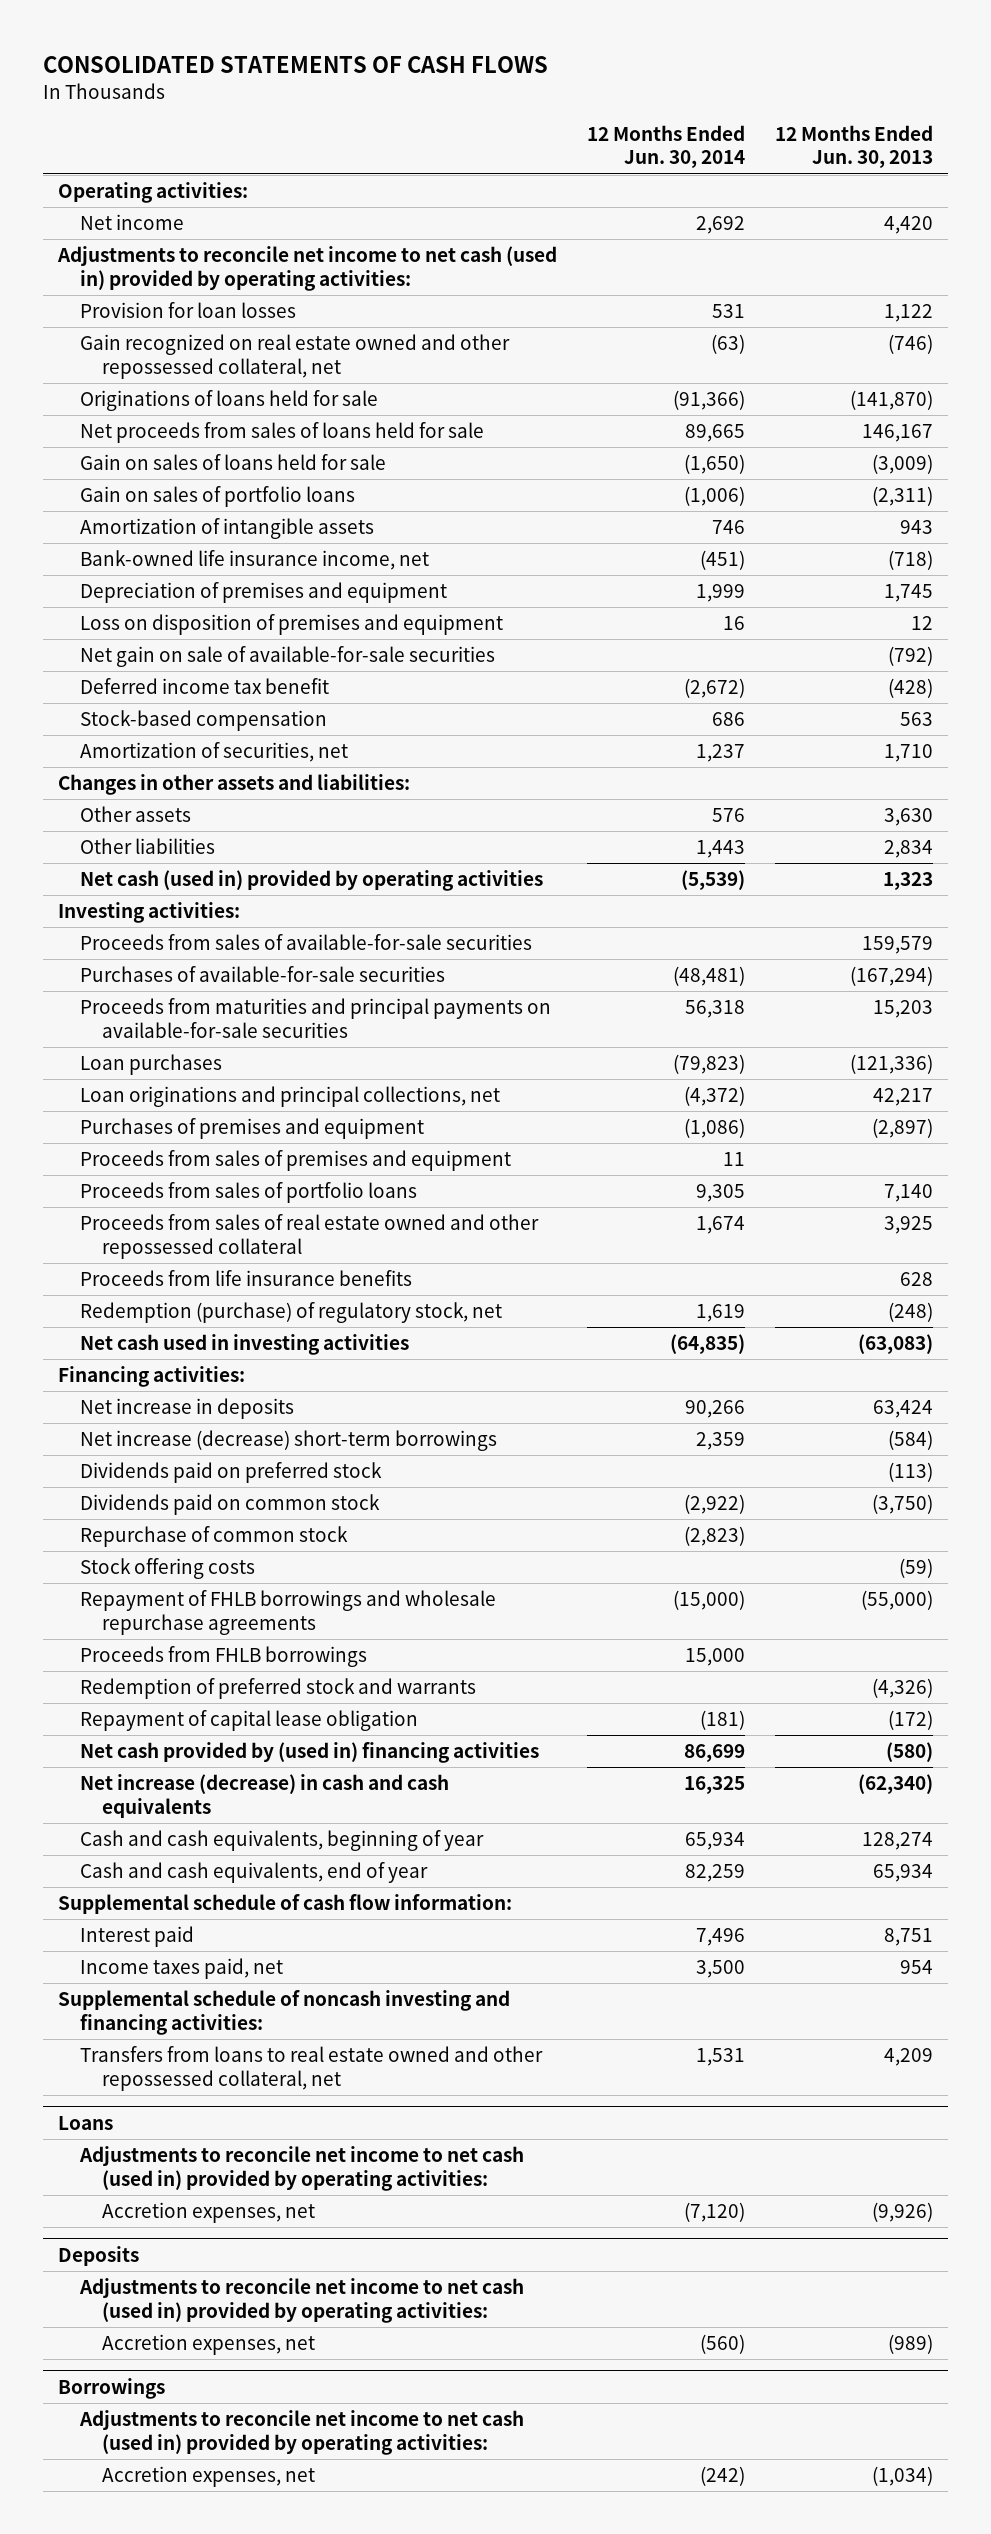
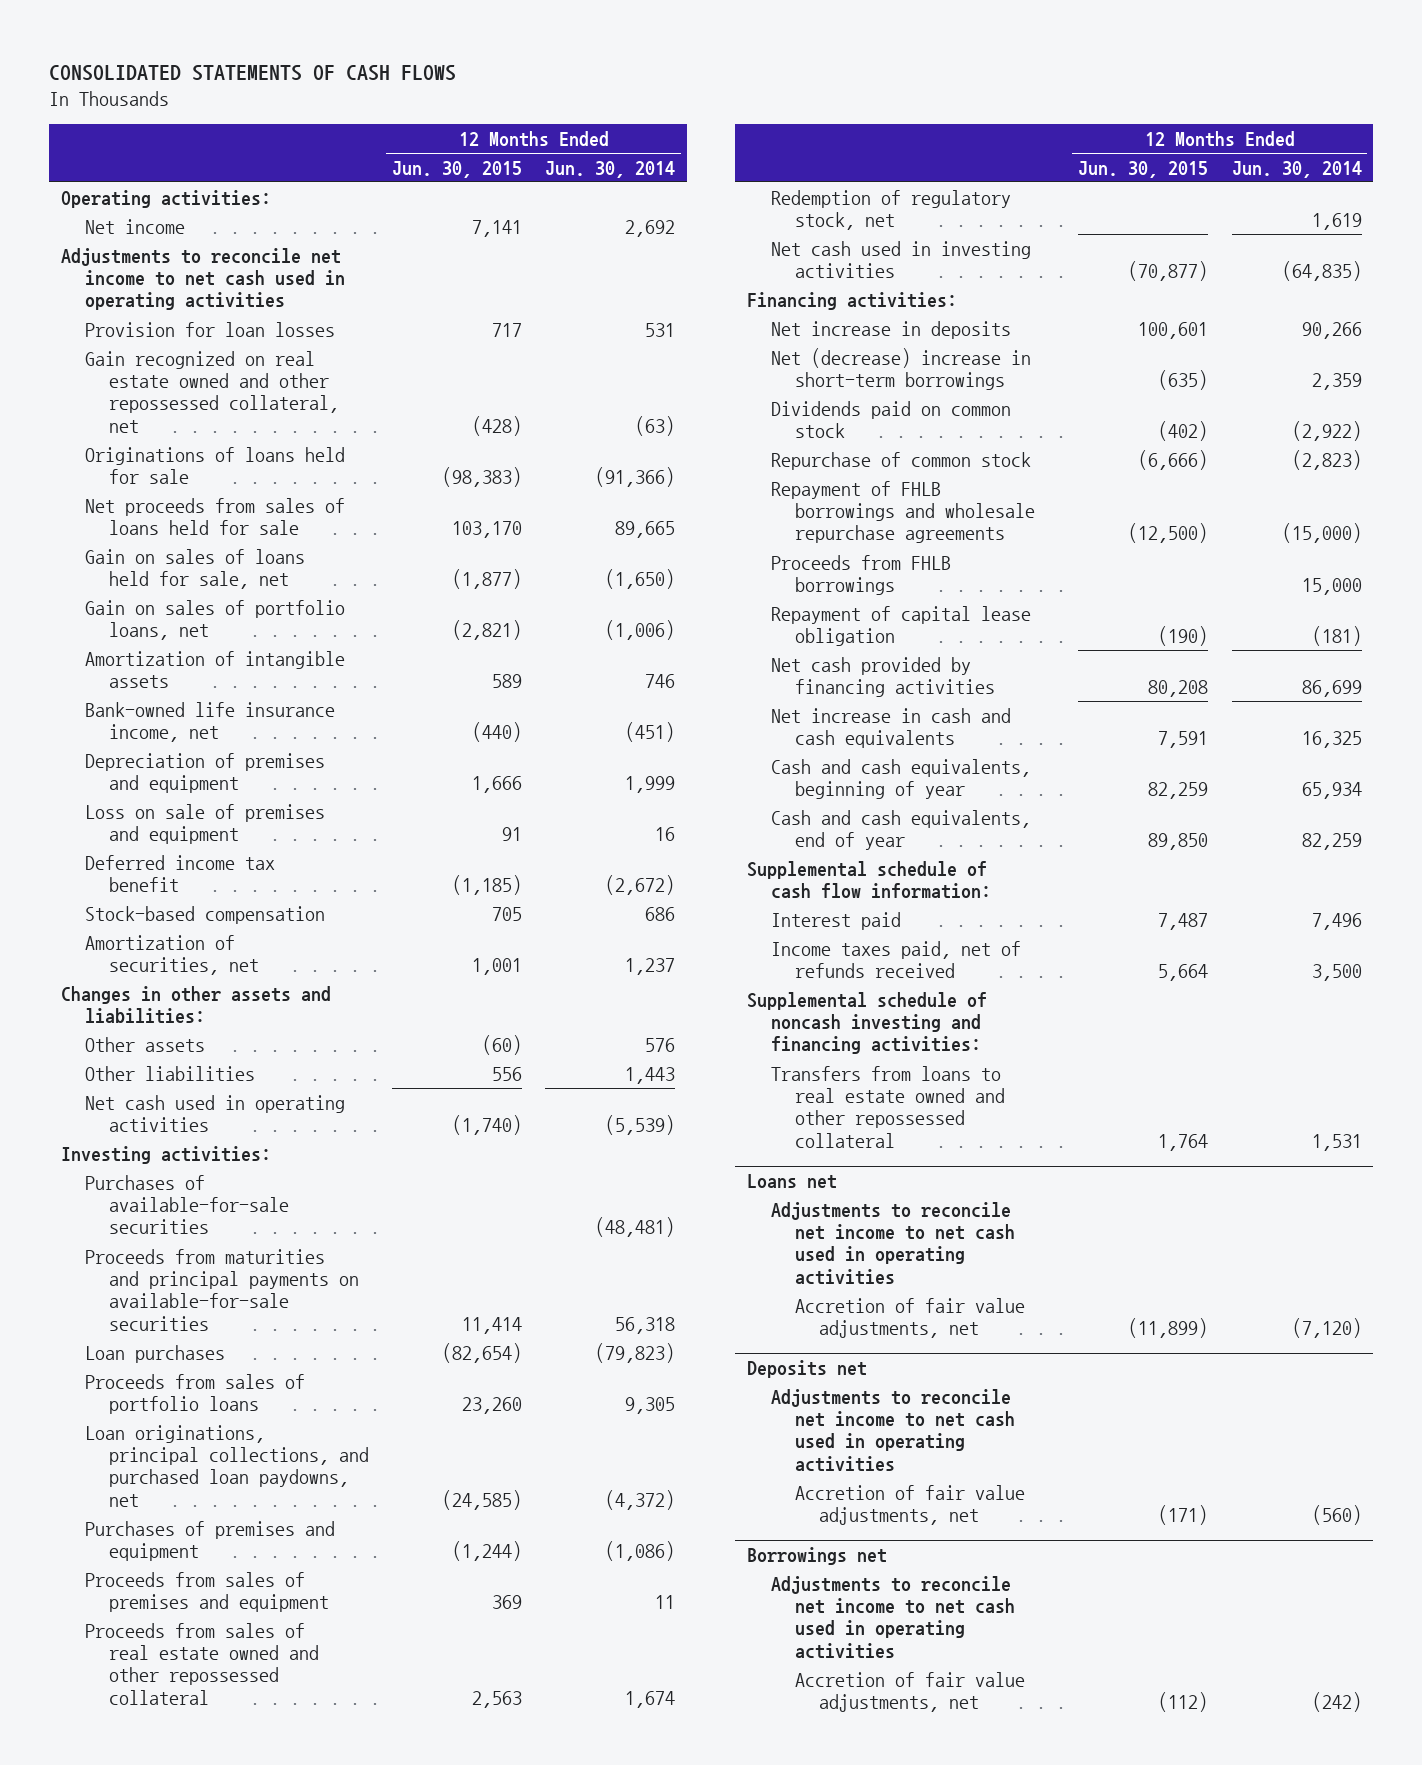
- | 12 Months Ended Jun. 30, 2014 | 12 Months Ended Jun. 30, 2013
+ | 12 Months Ended Jun. 30, 2015 | 12 Months Ended Jun. 30, 2014
- Adjustments to reconcile net income to net cash (used in) provided by operating activities:
+ Adjustments to reconcile net income to net cash used in operating activities
- Gain on sales of loans held for sale | (1,650) | (3,009)
- Gain on sales of portfolio loans | (1,006) | (2,311)
+ Gain on sales of loans held for sale, net | (1,877) | (1,650)
+ Gain on sales of portfolio loans, net | (2,821) | (1,006)
- Loss on disposition of premises and equipment | 16 | 12
- Net gain on sale of available-for-sale securities | | (792)
+ Loss on sale of premises and equipment | 91 | 16
- Net cash (used in) provided by operating activities | (5,539) | 1,323
+ Net cash used in operating activities | (1,740) | (5,539)
- Proceeds from sales of available-for-sale securities | | 159,579
- Loan originations and principal collections, net | (4,372) | 42,217
moved up: Proceeds from sales of portfolio loans | 23,260 | 9,305
+ Loan originations, principal collections, and purchased loan paydowns, net | (24,585) | (4,372)
- Proceeds from life insurance benefits | | 628
- Redemption (purchase) of regulatory stock, net | 1,619 | (248)
+ Redemption of regulatory stock, net | | 1,619
- Net increase (decrease) short-term borrowings | 2,359 | (584)
- Dividends paid on preferred stock | | (113)
+ Net (decrease) increase in short-term borrowings | (635) | 2,359
- Stock offering costs | | (59)
- Redemption of preferred stock and warrants | | (4,326)
- Net cash provided by (used in) financing activities | 86,699 | (580)
- Net increase (decrease) in cash and cash equivalents | 16,325 | (62,340)
+ Net cash provided by financing activities | 80,208 | 86,699
+ Net increase in cash and cash equivalents | 7,591 | 16,325
- Income taxes paid, net | 3,500 | 954
+ Income taxes paid, net of refunds received | 5,664 | 3,500
- Transfers from loans to real estate owned and other repossessed collateral, net | 1,531 | 4,209
- Loans
- Adjustments to reconcile net income to net cash (used in) provided by operating activities:
- Accretion expenses, net | (7,120) | (9,926)
- Deposits
- Adjustments to reconcile net income to net cash (used in) provided by operating activities:
- Accretion expenses, net | (560) | (989)
- Borrowings
- Adjustments to reconcile net income to net cash (used in) provided by operating activities:
- Accretion expenses, net | (242) | (1,034)
+ Transfers from loans to real estate owned and other repossessed collateral | 1,764 | 1,531
+ Loans net
+ Adjustments to reconcile net income to net cash used in operating activities
+ Accretion of fair value adjustments, net | (11,899) | (7,120)
+ Deposits net
+ Adjustments to reconcile net income to net cash used in operating activities
+ Accretion of fair value adjustments, net | (171) | (560)
+ Borrowings net
+ Adjustments to reconcile net income to net cash used in operating activities
+ Accretion of fair value adjustments, net | (112) | (242)

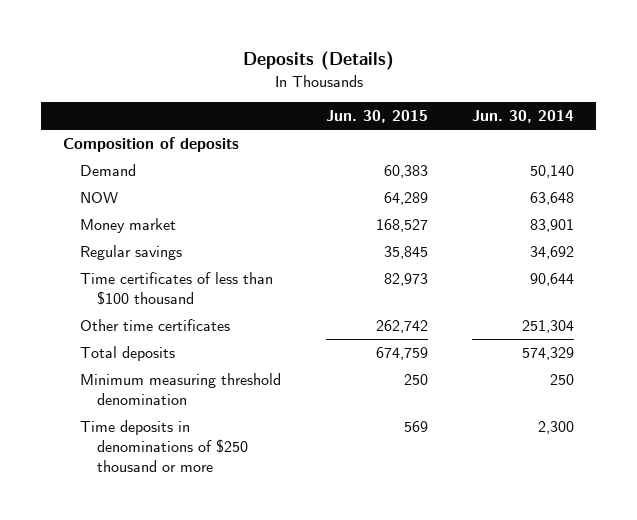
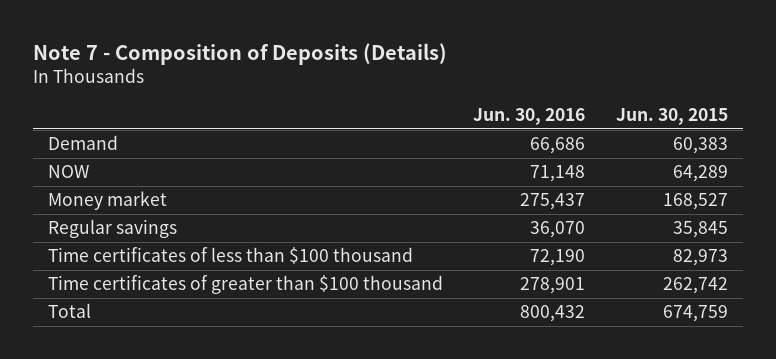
- Deposits (Details)
+ Note 7 - Composition of Deposits (Details)
- | Jun. 30, 2015 | Jun. 30, 2014
+ | Jun. 30, 2016 | Jun. 30, 2015
- Composition of deposits
- Other time certificates | 262,742 | 251,304
- Total deposits | 674,759 | 574,329
- Minimum measuring threshold denomination | 250 | 250
- Time deposits in denominations of $250 thousand or more | 569 | 2,300
+ Time certificates of greater than $100 thousand | 278,901 | 262,742
+ Total | 800,432 | 674,759

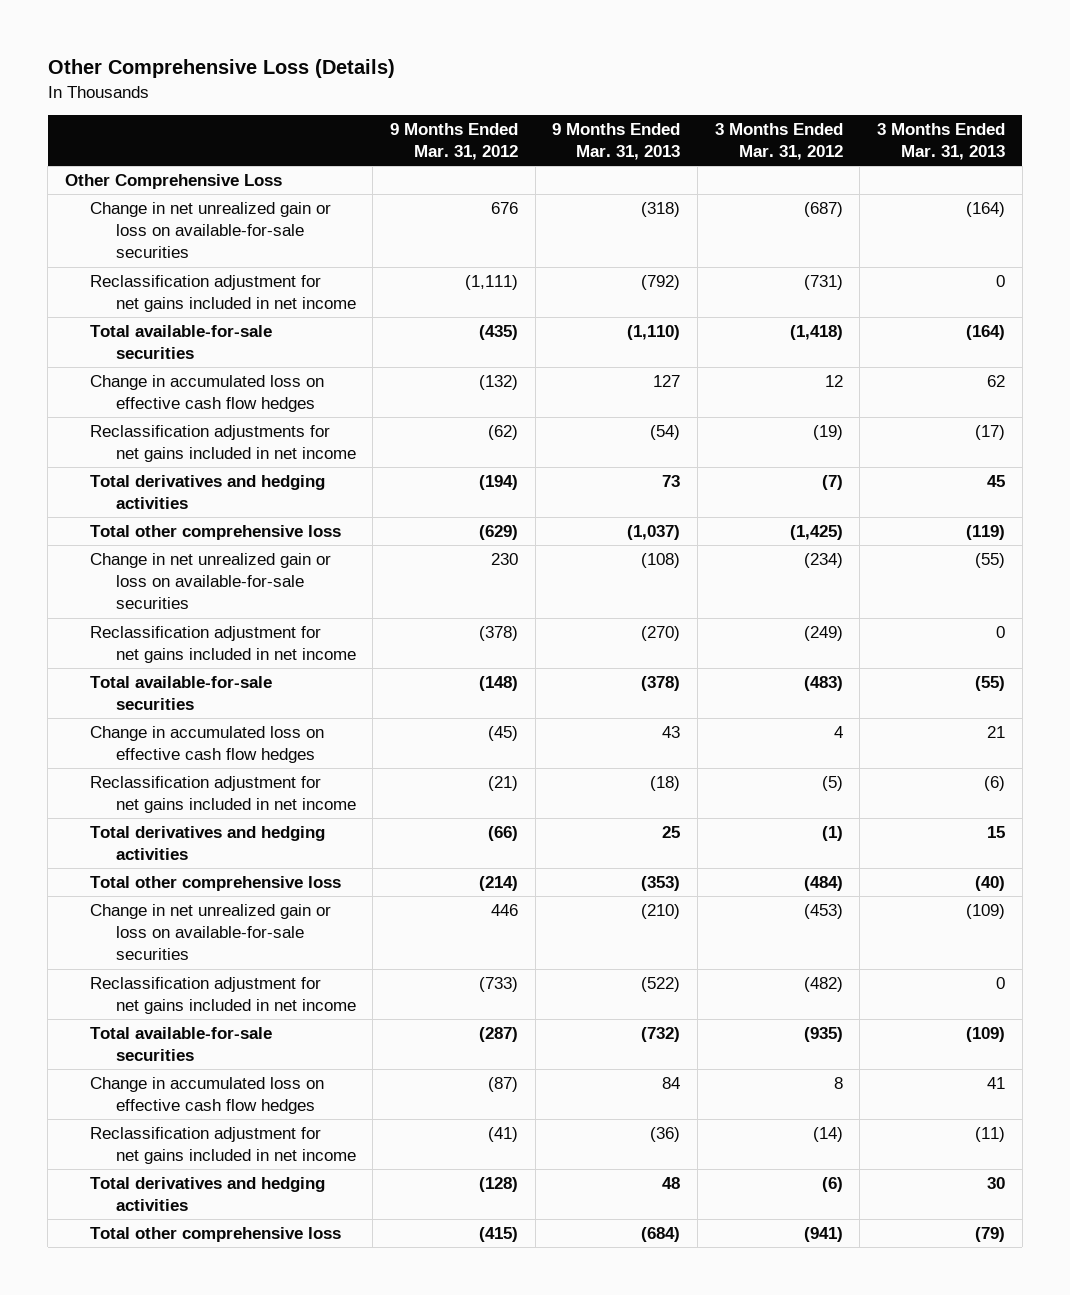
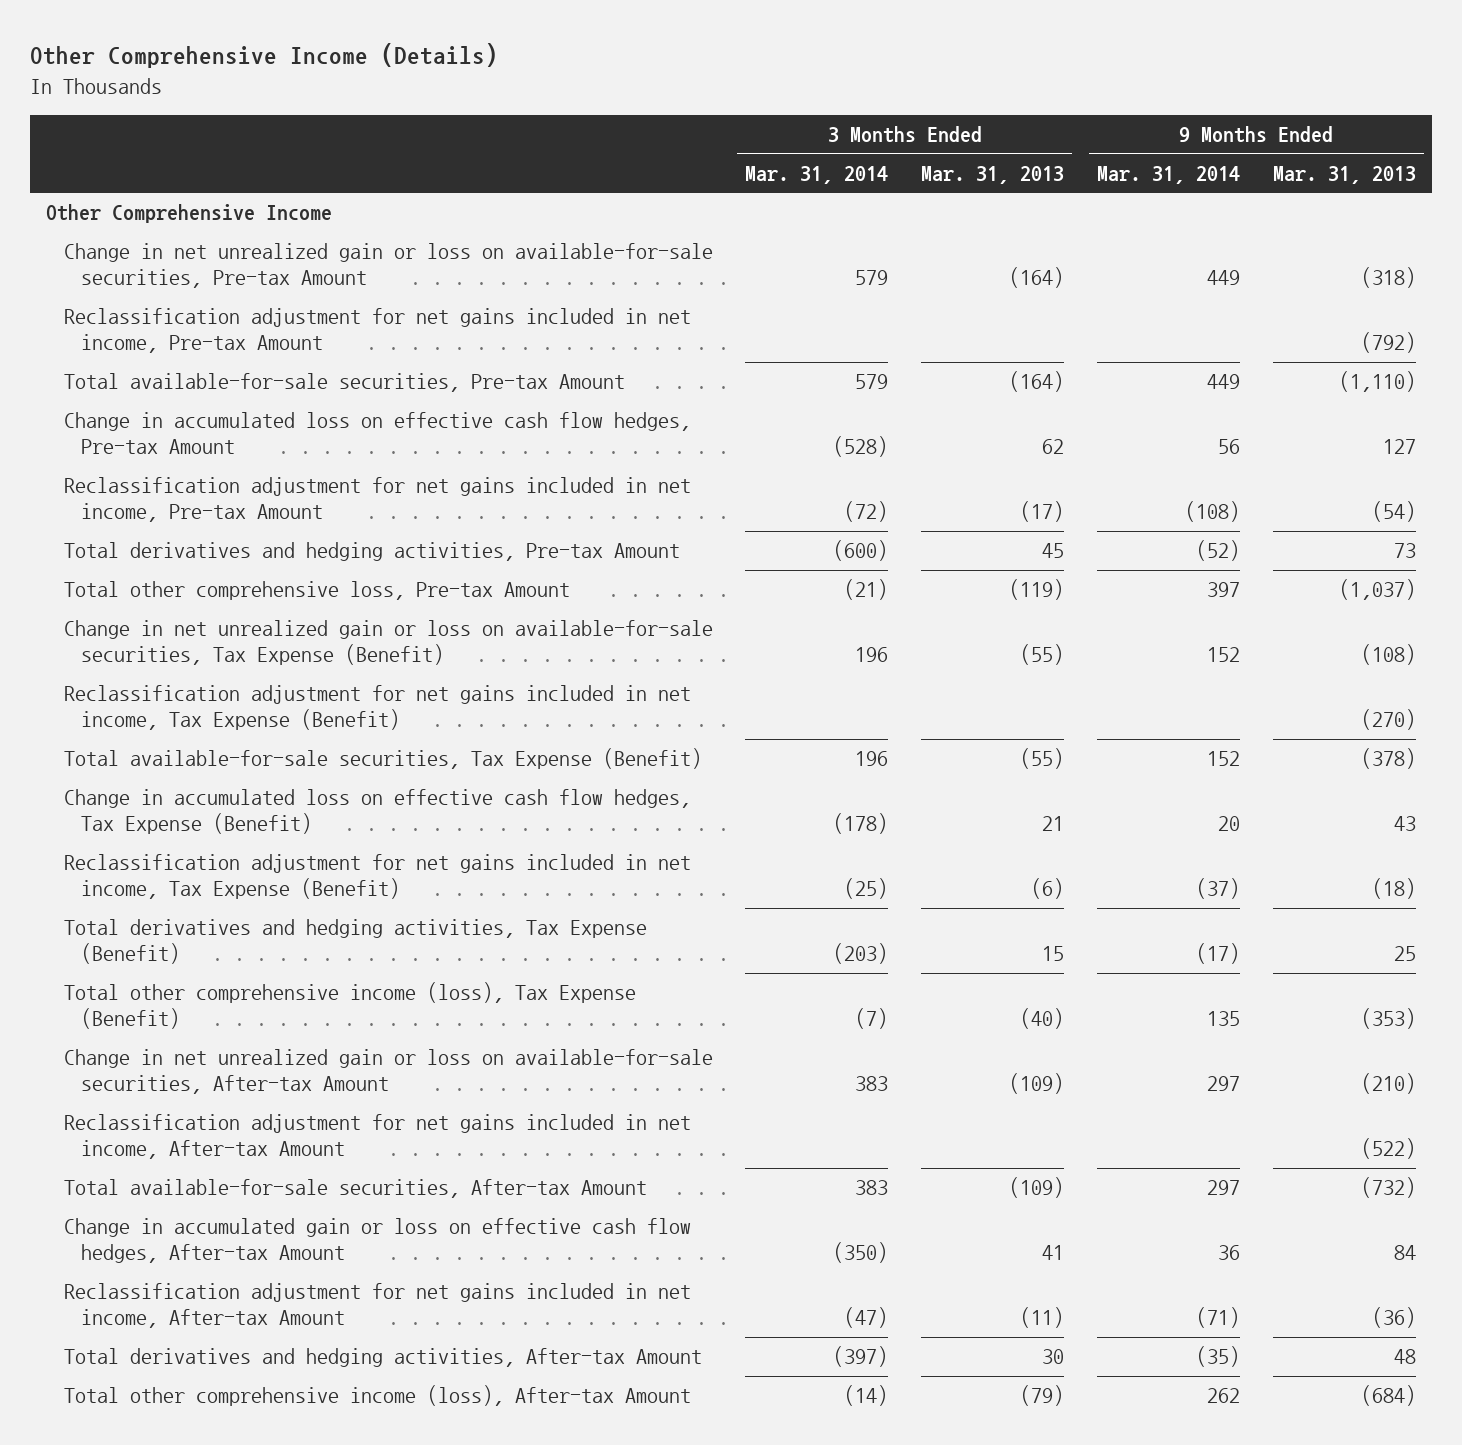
- Other Comprehensive Loss (Details)
+ Other Comprehensive Income (Details)
- | 9 Months Ended Mar. 31, 2012 | 9 Months Ended Mar. 31, 2013 | 3 Months Ended Mar. 31, 2012 | 3 Months Ended Mar. 31, 2013
+ | 3 Months Ended Mar. 31, 2014 | 3 Months Ended Mar. 31, 2013 | 9 Months Ended Mar. 31, 2014 | 9 Months Ended Mar. 31, 2013
- Other Comprehensive Loss
- Change in net unrealized gain or loss on available-for-sale securities | 676 | (318) | (687) | (164)
- Reclassification adjustment for net gains included in net income | (1,111) | (792) | (731) | 0
- Total available-for-sale securities | (435) | (1,110) | (1,418) | (164)
- Change in accumulated loss on effective cash flow hedges | (132) | 127 | 12 | 62
- Reclassification adjustments for net gains included in net income | (62) | (54) | (19) | (17)
- Total derivatives and hedging activities | (194) | 73 | (7) | 45
- Total other comprehensive loss | (629) | (1,037) | (1,425) | (119)
- Change in net unrealized gain or loss on available-for-sale securities | 230 | (108) | (234) | (55)
- Reclassification adjustment for net gains included in net income | (378) | (270) | (249) | 0
- Total available-for-sale securities | (148) | (378) | (483) | (55)
- Change in accumulated loss on effective cash flow hedges | (45) | 43 | 4 | 21
- Reclassification adjustment for net gains included in net income | (21) | (18) | (5) | (6)
- Total derivatives and hedging activities | (66) | 25 | (1) | 15
- Total other comprehensive loss | (214) | (353) | (484) | (40)
- Change in net unrealized gain or loss on available-for-sale securities | 446 | (210) | (453) | (109)
- Reclassification adjustment for net gains included in net income | (733) | (522) | (482) | 0
- Total available-for-sale securities | (287) | (732) | (935) | (109)
- Change in accumulated loss on effective cash flow hedges | (87) | 84 | 8 | 41
- Reclassification adjustment for net gains included in net income | (41) | (36) | (14) | (11)
- Total derivatives and hedging activities | (128) | 48 | (6) | 30
- Total other comprehensive loss | (415) | (684) | (941) | (79)
+ Other Comprehensive Income
+ Change in net unrealized gain or loss on available-for-sale securities, Pre-tax Amount | 579 | (164) | 449 | (318)
+ Reclassification adjustment for net gains included in net income, Pre-tax Amount | | | | (792)
+ Total available-for-sale securities, Pre-tax Amount | 579 | (164) | 449 | (1,110)
+ Change in accumulated loss on effective cash flow hedges, Pre-tax Amount | (528) | 62 | 56 | 127
+ Reclassification adjustment for net gains included in net income, Pre-tax Amount | (72) | (17) | (108) | (54)
+ Total derivatives and hedging activities, Pre-tax Amount | (600) | 45 | (52) | 73
+ Total other comprehensive loss, Pre-tax Amount | (21) | (119) | 397 | (1,037)
+ Change in net unrealized gain or loss on available-for-sale securities, Tax Expense (Benefit) | 196 | (55) | 152 | (108)
+ Reclassification adjustment for net gains included in net income, Tax Expense (Benefit) | | | | (270)
+ Total available-for-sale securities, Tax Expense (Benefit) | 196 | (55) | 152 | (378)
+ Change in accumulated loss on effective cash flow hedges, Tax Expense (Benefit) | (178) | 21 | 20 | 43
+ Reclassification adjustment for net gains included in net income, Tax Expense (Benefit) | (25) | (6) | (37) | (18)
+ Total derivatives and hedging activities, Tax Expense (Benefit) | (203) | 15 | (17) | 25
+ Total other comprehensive income (loss), Tax Expense (Benefit) | (7) | (40) | 135 | (353)
+ Change in net unrealized gain or loss on available-for-sale securities, After-tax Amount | 383 | (109) | 297 | (210)
+ Reclassification adjustment for net gains included in net income, After-tax Amount | | | | (522)
+ Total available-for-sale securities, After-tax Amount | 383 | (109) | 297 | (732)
+ Change in accumulated gain or loss on effective cash flow hedges, After-tax Amount | (350) | 41 | 36 | 84
+ Reclassification adjustment for net gains included in net income, After-tax Amount | (47) | (11) | (71) | (36)
+ Total derivatives and hedging activities, After-tax Amount | (397) | 30 | (35) | 48
+ Total other comprehensive income (loss), After-tax Amount | (14) | (79) | 262 | (684)

